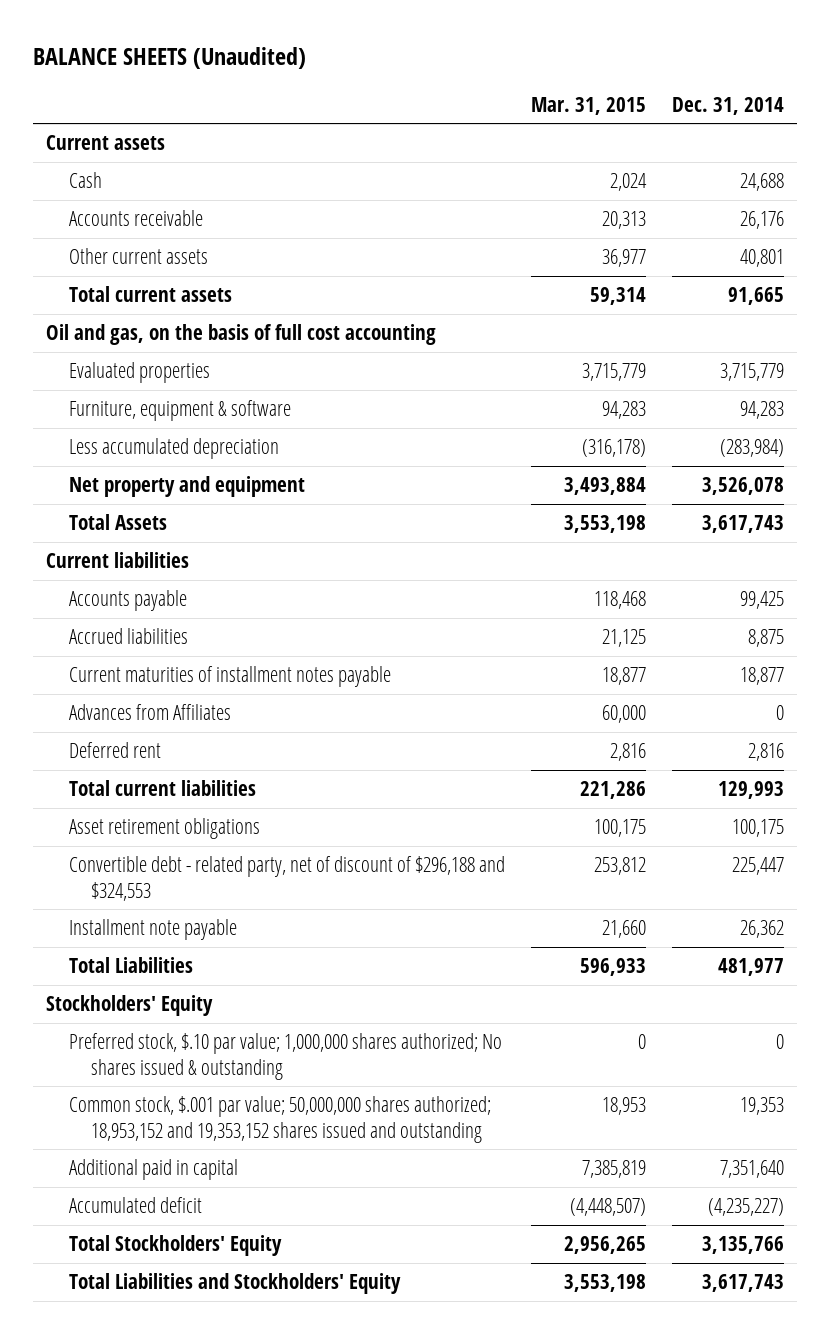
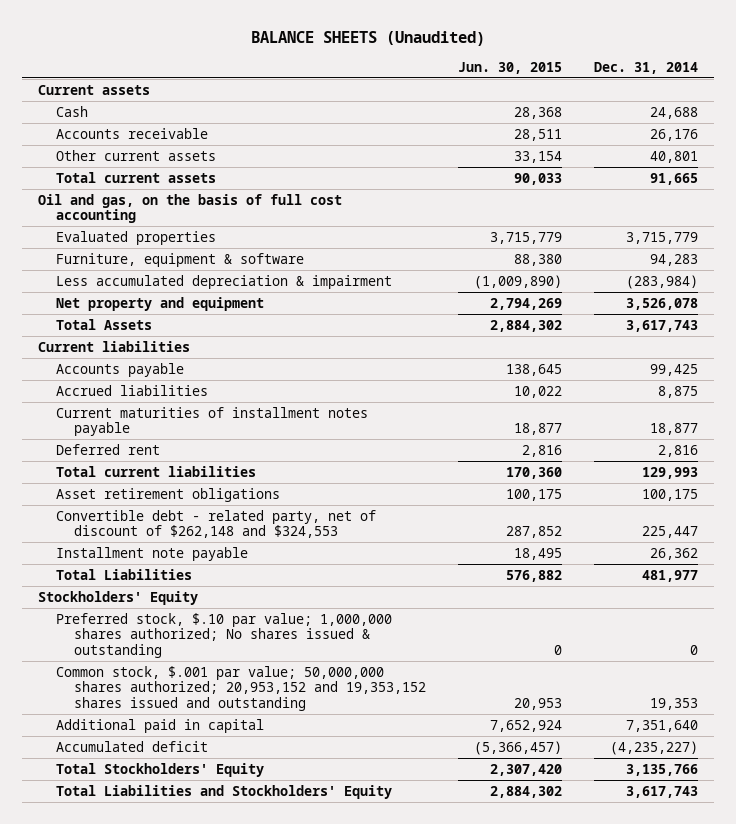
- | Mar. 31, 2015 | Dec. 31, 2014
+ | Jun. 30, 2015 | Dec. 31, 2014
- Less accumulated depreciation | (316,178) | (283,984)
+ Less accumulated depreciation & impairment | (1,009,890) | (283,984)
- Advances from Affiliates | 60,000 | 0
- Convertible debt - related party, net of discount of $296,188 and $324,553 | 253,812 | 225,447
+ Convertible debt - related party, net of discount of $262,148 and $324,553 | 287,852 | 225,447
- Common stock, $.001 par value; 50,000,000 shares authorized; 18,953,152 and 19,353,152 shares issued and outstanding | 18,953 | 19,353
+ Common stock, $.001 par value; 50,000,000 shares authorized; 20,953,152 and 19,353,152 shares issued and outstanding | 20,953 | 19,353

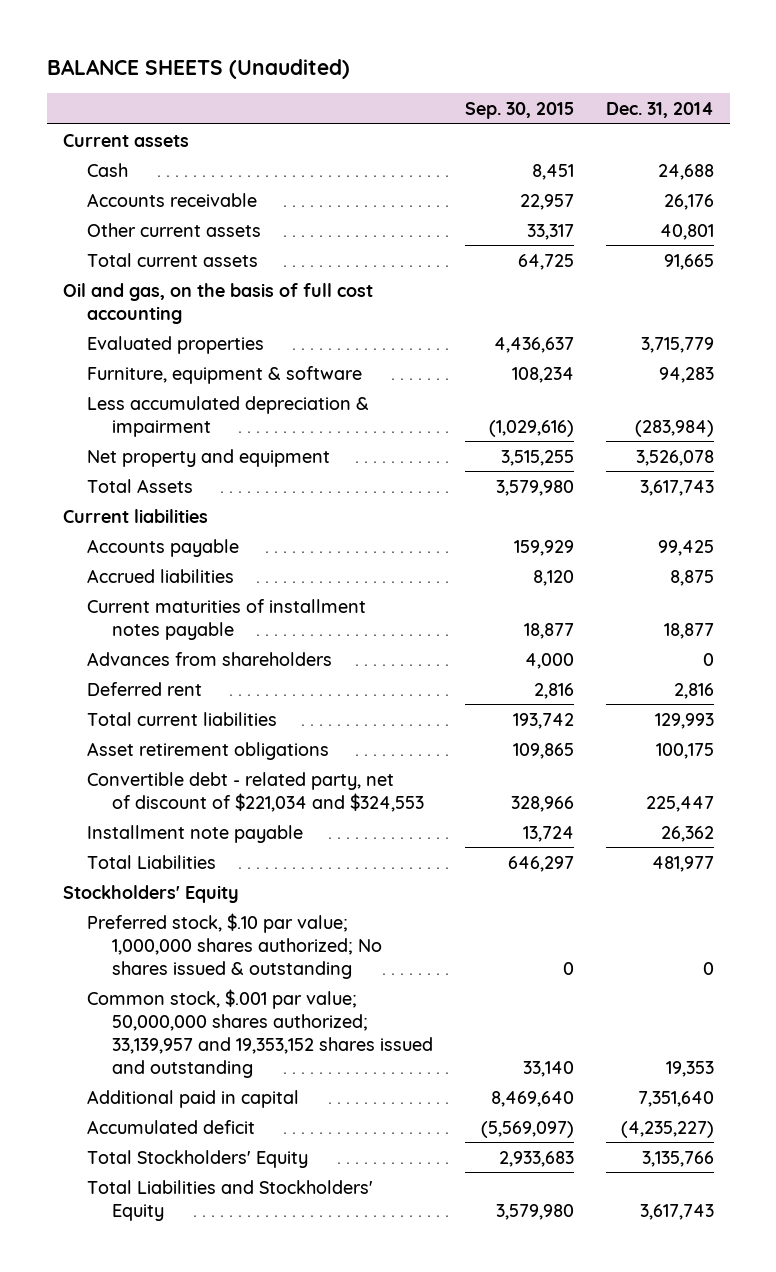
- | Jun. 30, 2015 | Dec. 31, 2014
+ | Sep. 30, 2015 | Dec. 31, 2014
+ Advances from shareholders | 4,000 | 0
- Convertible debt - related party, net of discount of $262,148 and $324,553 | 287,852 | 225,447
+ Convertible debt - related party, net of discount of $221,034 and $324,553 | 328,966 | 225,447
- Common stock, $.001 par value; 50,000,000 shares authorized; 20,953,152 and 19,353,152 shares issued and outstanding | 20,953 | 19,353
+ Common stock, $.001 par value; 50,000,000 shares authorized; 33,139,957 and 19,353,152 shares issued and outstanding | 33,140 | 19,353

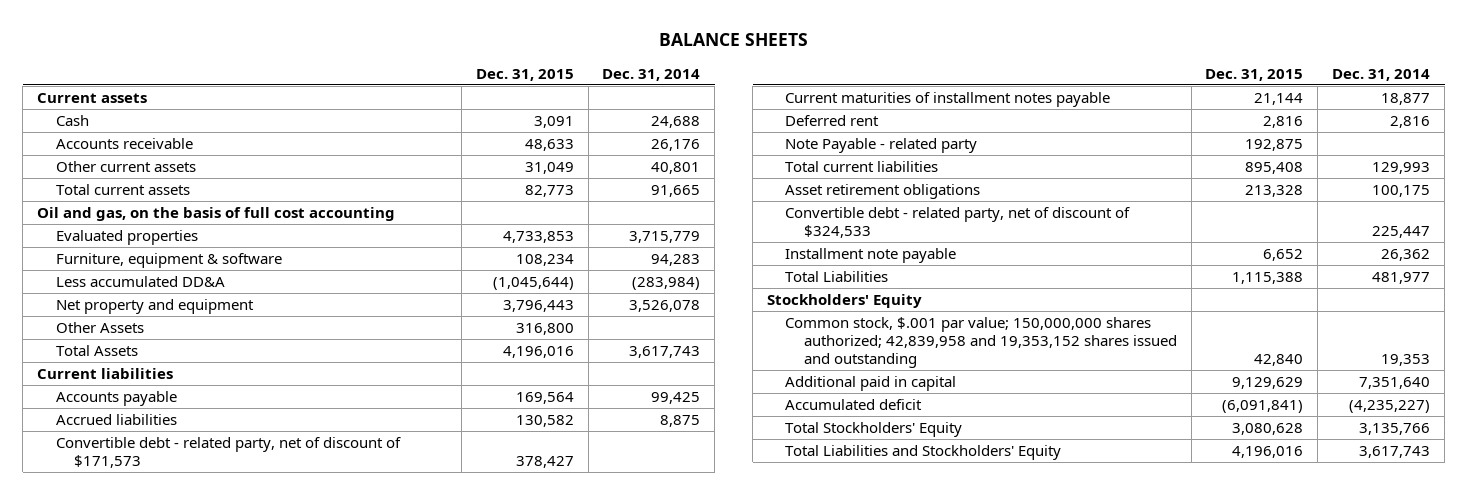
- BALANCE SHEETS (Unaudited)
+ BALANCE SHEETS
- | Sep. 30, 2015 | Dec. 31, 2014
+ | Dec. 31, 2015 | Dec. 31, 2014
- Less accumulated depreciation & impairment | (1,029,616) | (283,984)
+ Less accumulated DD&A | (1,045,644) | (283,984)
+ Other Assets | 316,800 |
+ Convertible debt - related party, net of discount of $171,573 | 378,427 |
- Advances from shareholders | 4,000 | 0
+ Note Payable - related party | 192,875 |
- Convertible debt - related party, net of discount of $221,034 and $324,553 | 328,966 | 225,447
+ Convertible debt - related party, net of discount of $324,533 | | 225,447
- Preferred stock, $.10 par value; 1,000,000 shares authorized; No shares issued & outstanding | 0 | 0
- Common stock, $.001 par value; 50,000,000 shares authorized; 33,139,957 and 19,353,152 shares issued and outstanding | 33,140 | 19,353
+ Common stock, $.001 par value; 150,000,000 shares authorized; 42,839,958 and 19,353,152 shares issued and outstanding | 42,840 | 19,353

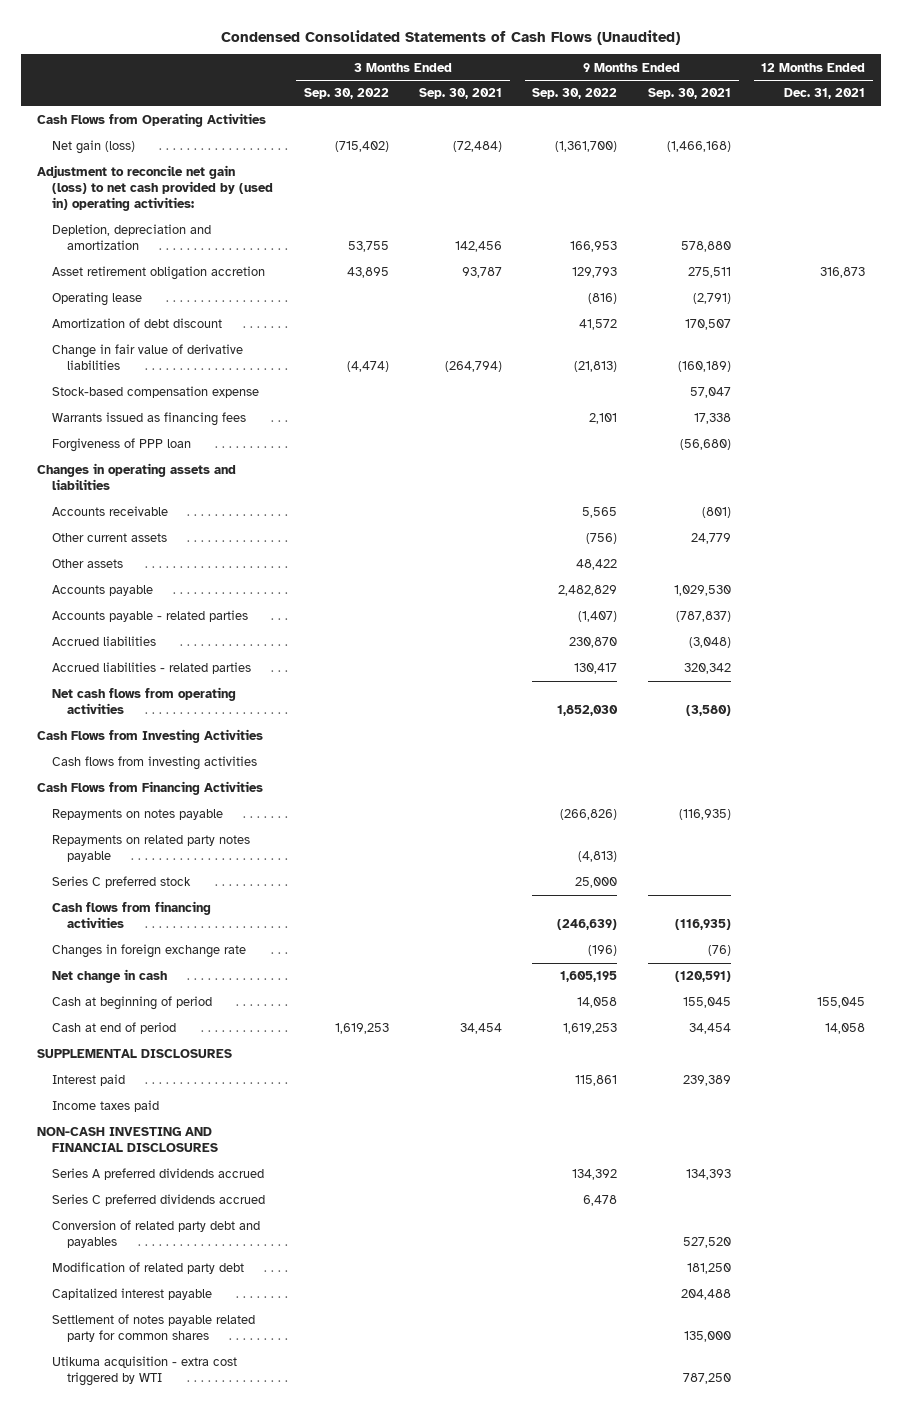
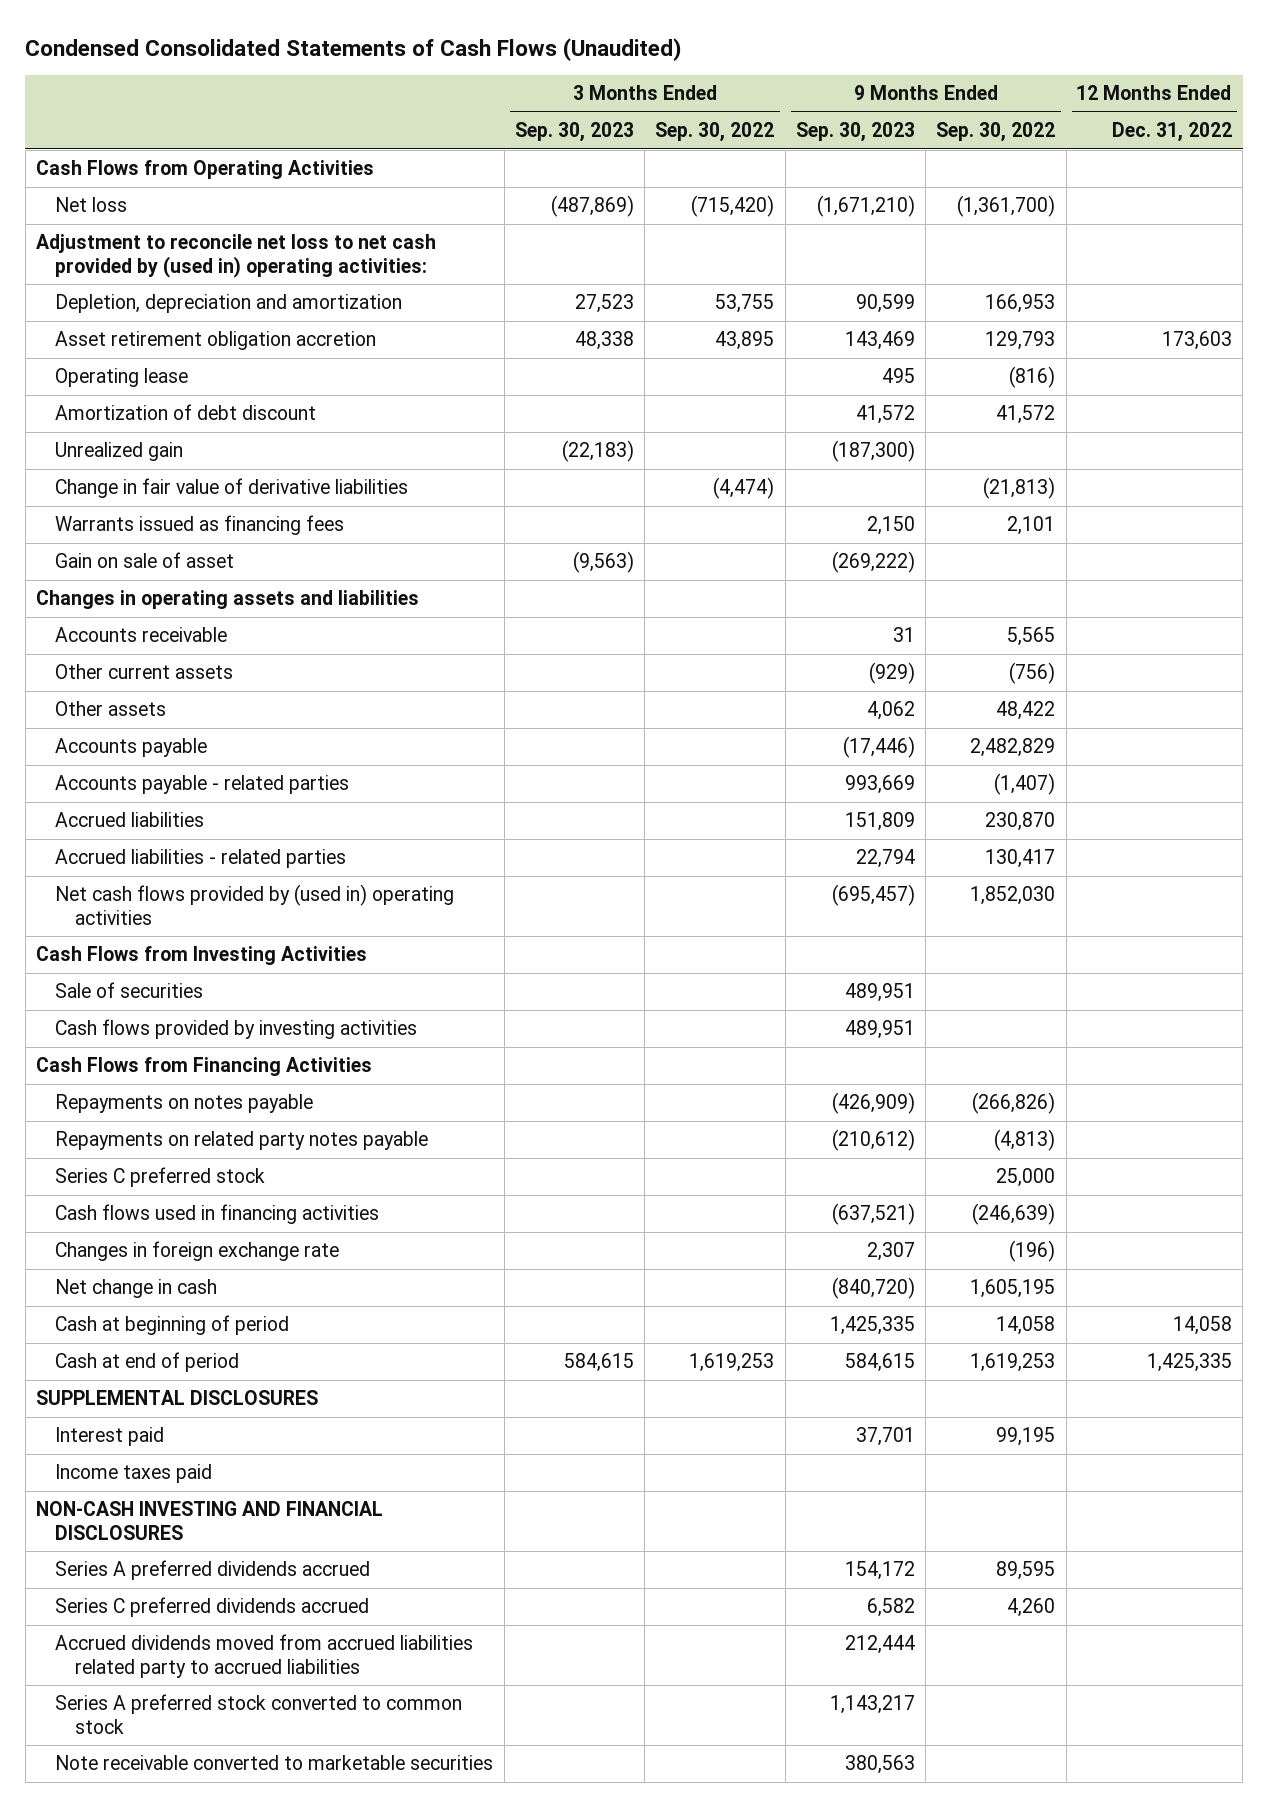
- | 3 Months Ended Sep. 30, 2022 | 3 Months Ended Sep. 30, 2021 | 9 Months Ended Sep. 30, 2022 | 9 Months Ended Sep. 30, 2021 | 12 Months Ended Dec. 31, 2021
+ | 3 Months Ended Sep. 30, 2023 | 3 Months Ended Sep. 30, 2022 | 9 Months Ended Sep. 30, 2023 | 9 Months Ended Sep. 30, 2022 | 12 Months Ended Dec. 31, 2022
- Net gain (loss) | (715,402) | (72,484) | (1,361,700) | (1,466,168) |
- Adjustment to reconcile net gain (loss) to net cash provided by (used in) operating activities:
+ Net loss | (487,869) | (715,420) | (1,671,210) | (1,361,700) |
+ Adjustment to reconcile net loss to net cash provided by (used in) operating activities:
+ Unrealized gain | (22,183) | | (187,300) | |
- Stock-based compensation expense | | | | 57,047 |
- Forgiveness of PPP loan | | | | (56,680) |
+ Gain on sale of asset | (9,563) | | (269,222) | |
- Net cash flows from operating activities | | | 1,852,030 | (3,580) |
+ Net cash flows provided by (used in) operating activities | | | (695,457) | 1,852,030 |
- Cash flows from investing activities
+ Sale of securities | | | 489,951 | |
+ Cash flows provided by investing activities | | | 489,951 | |
- Cash flows from financing activities | | | (246,639) | (116,935) |
+ Cash flows used in financing activities | | | (637,521) | (246,639) |
- Interest paid | | | 115,861 | 239,389 |
+ Interest paid | | | 37,701 | 99,195 |
- Series A preferred dividends accrued | | | 134,392 | 134,393 |
- Series C preferred dividends accrued | | | 6,478 | |
- Conversion of related party debt and payables | | | | 527,520 |
- Modification of related party debt | | | | 181,250 |
- Capitalized interest payable | | | | 204,488 |
- Settlement of notes payable related party for common shares | | | | 135,000 |
- Utikuma acquisition - extra cost triggered by WTI | | | | 787,250 |
+ Series A preferred dividends accrued | | | 154,172 | 89,595 |
+ Series C preferred dividends accrued | | | 6,582 | 4,260 |
+ Accrued dividends moved from accrued liabilities related party to accrued liabilities | | | 212,444 | |
+ Series A preferred stock converted to common stock | | | 1,143,217 | |
+ Note receivable converted to marketable securities | | | 380,563 | |

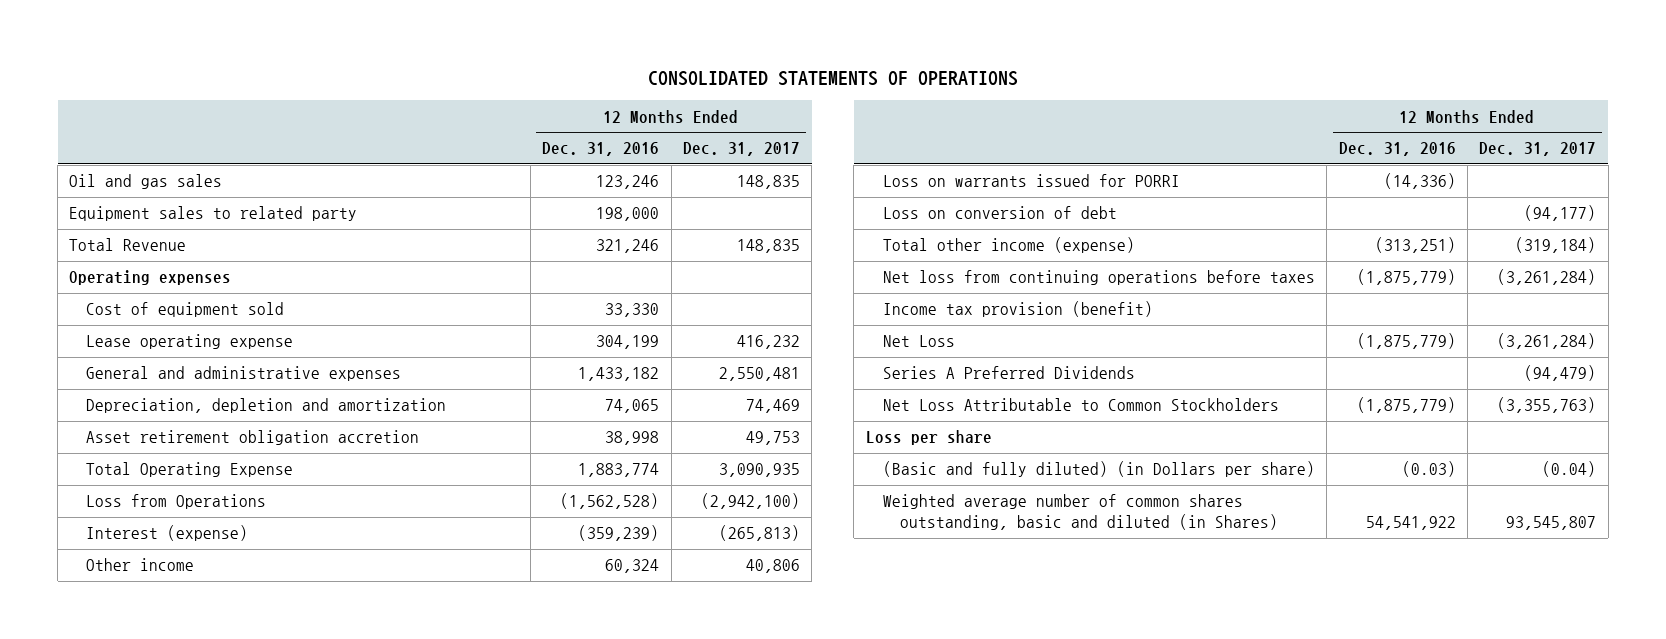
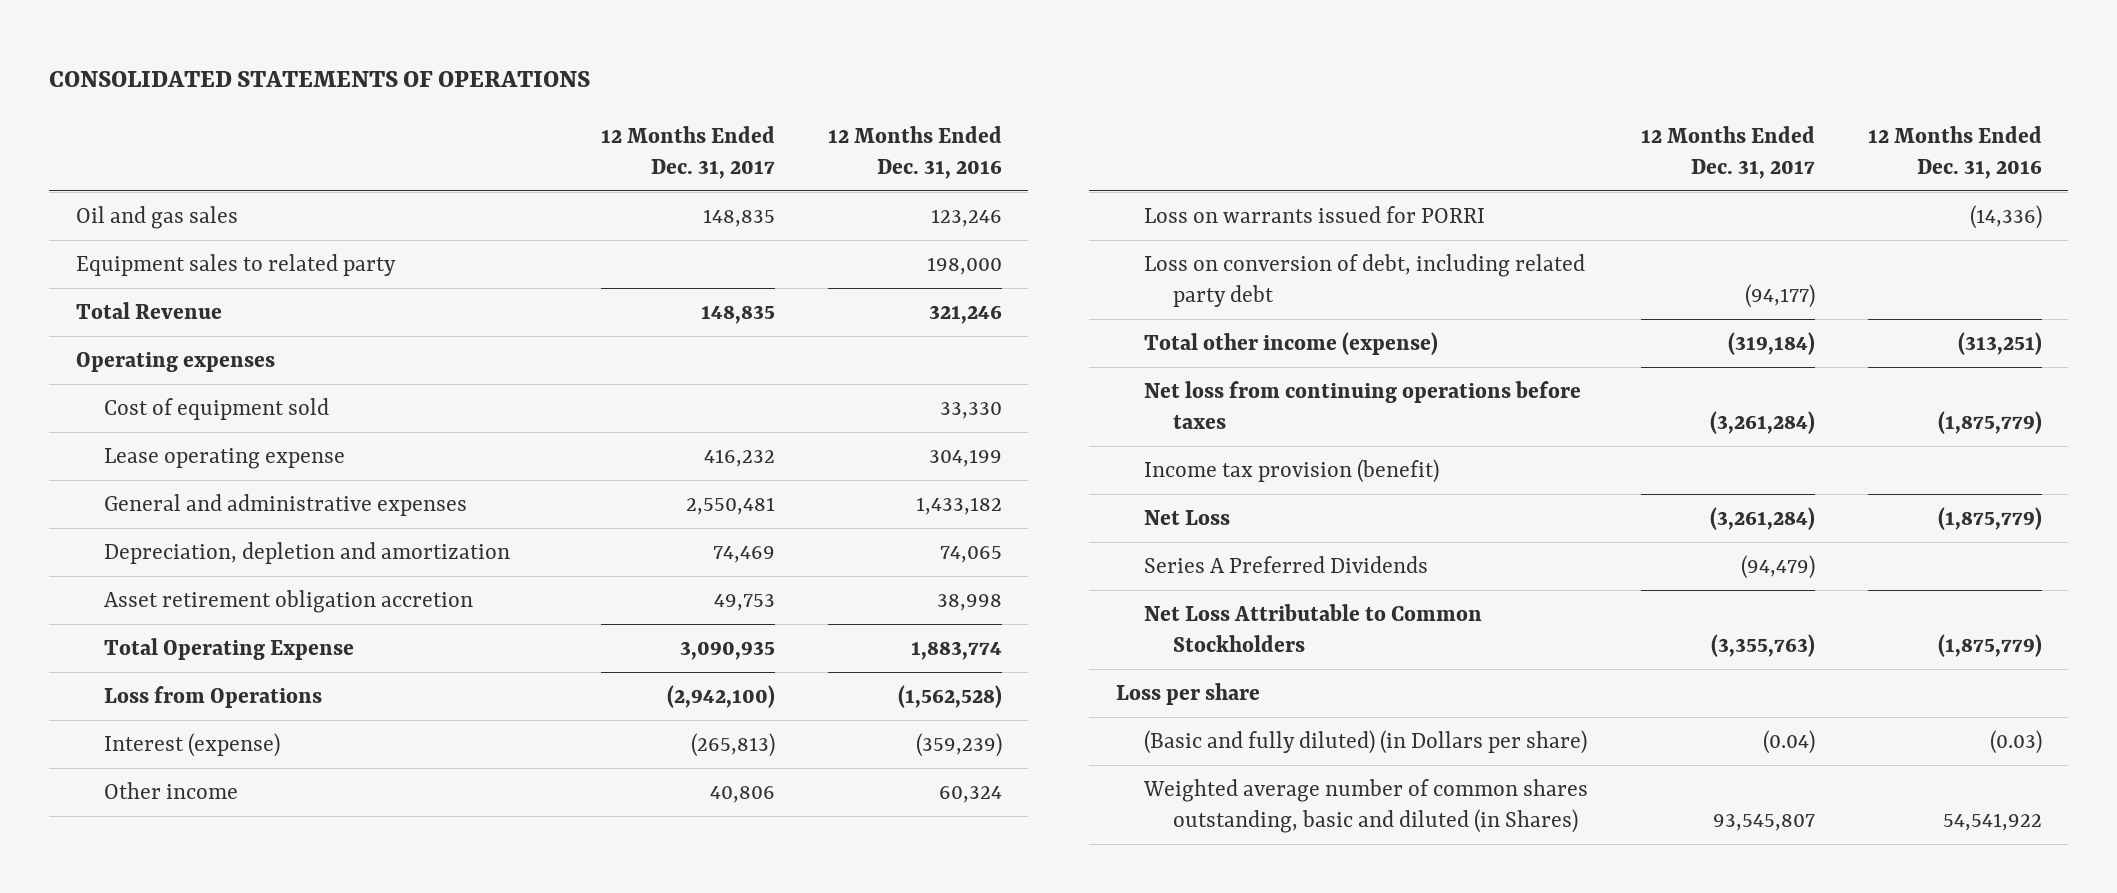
- | 12 Months Ended Dec. 31, 2016 | 12 Months Ended Dec. 31, 2017
+ | 12 Months Ended Dec. 31, 2017 | 12 Months Ended Dec. 31, 2016
- Loss on conversion of debt | | (94,177)
+ Loss on conversion of debt, including related party debt | (94,177) |

